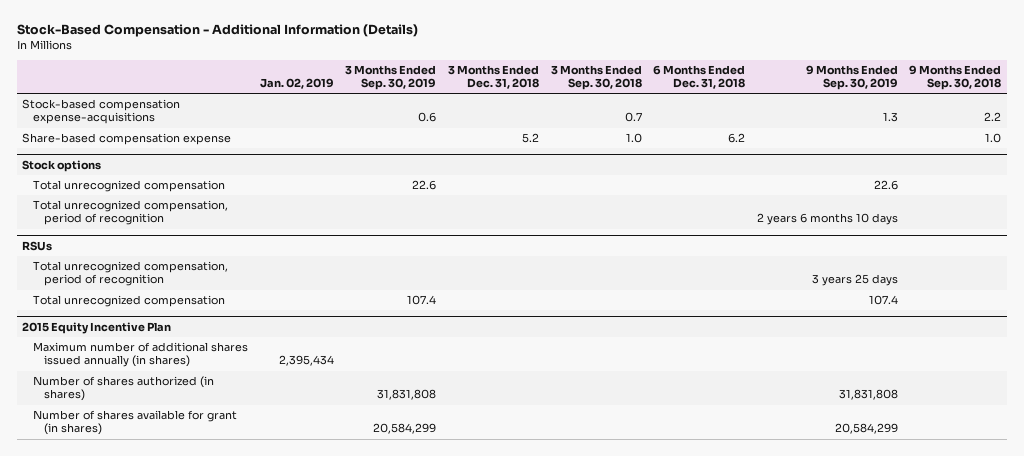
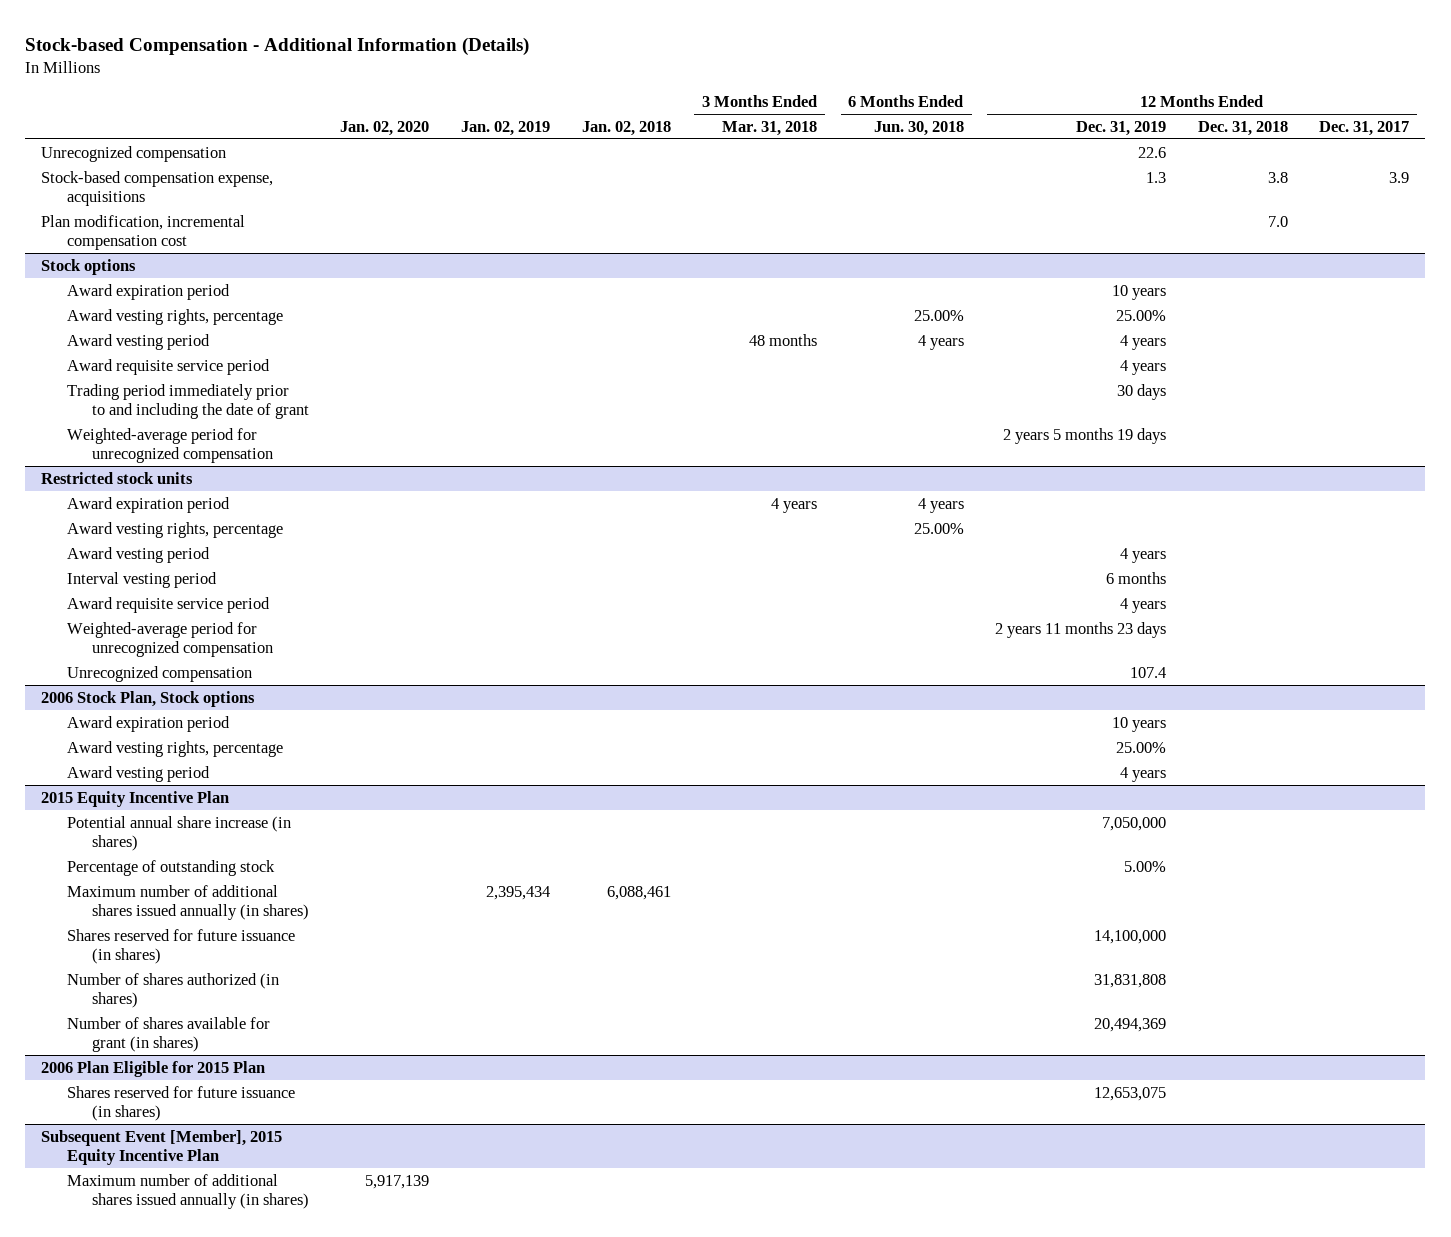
- Stock-Based Compensation - Additional Information (Details)
+ Stock-based Compensation - Additional Information (Details)
- | Jan. 02, 2019 | 3 Months Ended Sep. 30, 2019 | 3 Months Ended Dec. 31, 2018 | 3 Months Ended Sep. 30, 2018 | 6 Months Ended Dec. 31, 2018 | 9 Months Ended Sep. 30, 2019 | 9 Months Ended Sep. 30, 2018
+ | Jan. 02, 2020 | Jan. 02, 2019 | Jan. 02, 2018 | 3 Months Ended Mar. 31, 2018 | 6 Months Ended Jun. 30, 2018 | 12 Months Ended Dec. 31, 2019 | 12 Months Ended Dec. 31, 2018 | 12 Months Ended Dec. 31, 2017
- Stock-based compensation expense-acquisitions | | 0.6 | | 0.7 | | 1.3 | 2.2
- Share-based compensation expense | | | 5.2 | 1.0 | 6.2 | | 1.0
+ Unrecognized compensation | | | | | | 22.6 | |
+ Stock-based compensation expense, acquisitions | | | | | | 1.3 | 3.8 | 3.9
+ Plan modification, incremental compensation cost | | | | | | | 7.0 |
@ Stock options
- Total unrecognized compensation | | 22.6 | | | | 22.6 |
- Total unrecognized compensation, period of recognition | | | | | | 2 years 6 months 10 days |
- RSUs
- Total unrecognized compensation, period of recognition | | | | | | 3 years 25 days |
- Total unrecognized compensation | | 107.4 | | | | 107.4 |
@ Stock options
+ Award expiration period | | | | | | 10 years | |
+ Award vesting rights, percentage | | | | | 25.00% | 25.00% | |
+ Award vesting period | | | | 48 months | 4 years | 4 years | |
+ Award requisite service period | | | | | | 4 years | |
+ Trading period immediately prior to and including the date of grant | | | | | | 30 days | |
+ Weighted-average period for unrecognized compensation | | | | | | 2 years 5 months 19 days | |
+ Restricted stock units
+ Award expiration period | | | | 4 years | 4 years | | |
+ Award vesting rights, percentage | | | | | 25.00% | | |
+ Award vesting period | | | | | | 4 years | |
+ Interval vesting period | | | | | | 6 months | |
+ Award requisite service period | | | | | | 4 years | |
+ Weighted-average period for unrecognized compensation | | | | | | 2 years 11 months 23 days | |
+ Unrecognized compensation | | | | | | 107.4 | |
+ 2006 Stock Plan, Stock options
+ Award expiration period | | | | | | 10 years | |
+ Award vesting rights, percentage | | | | | | 25.00% | |
+ Award vesting period | | | | | | 4 years | |
@ 2015 Equity Incentive Plan
+ Potential annual share increase (in shares) | | | | | | 7,050,000 | |
+ Percentage of outstanding stock | | | | | | 5.00% | |
+ Shares reserved for future issuance (in shares) | | | | | | 14,100,000 | |
+ 2006 Plan Eligible for 2015 Plan
+ Shares reserved for future issuance (in shares) | | | | | | 12,653,075 | |
+ Subsequent Event [Member], 2015 Equity Incentive Plan
+ Maximum number of additional shares issued annually (in shares) | 5,917,139 | | | | | | |

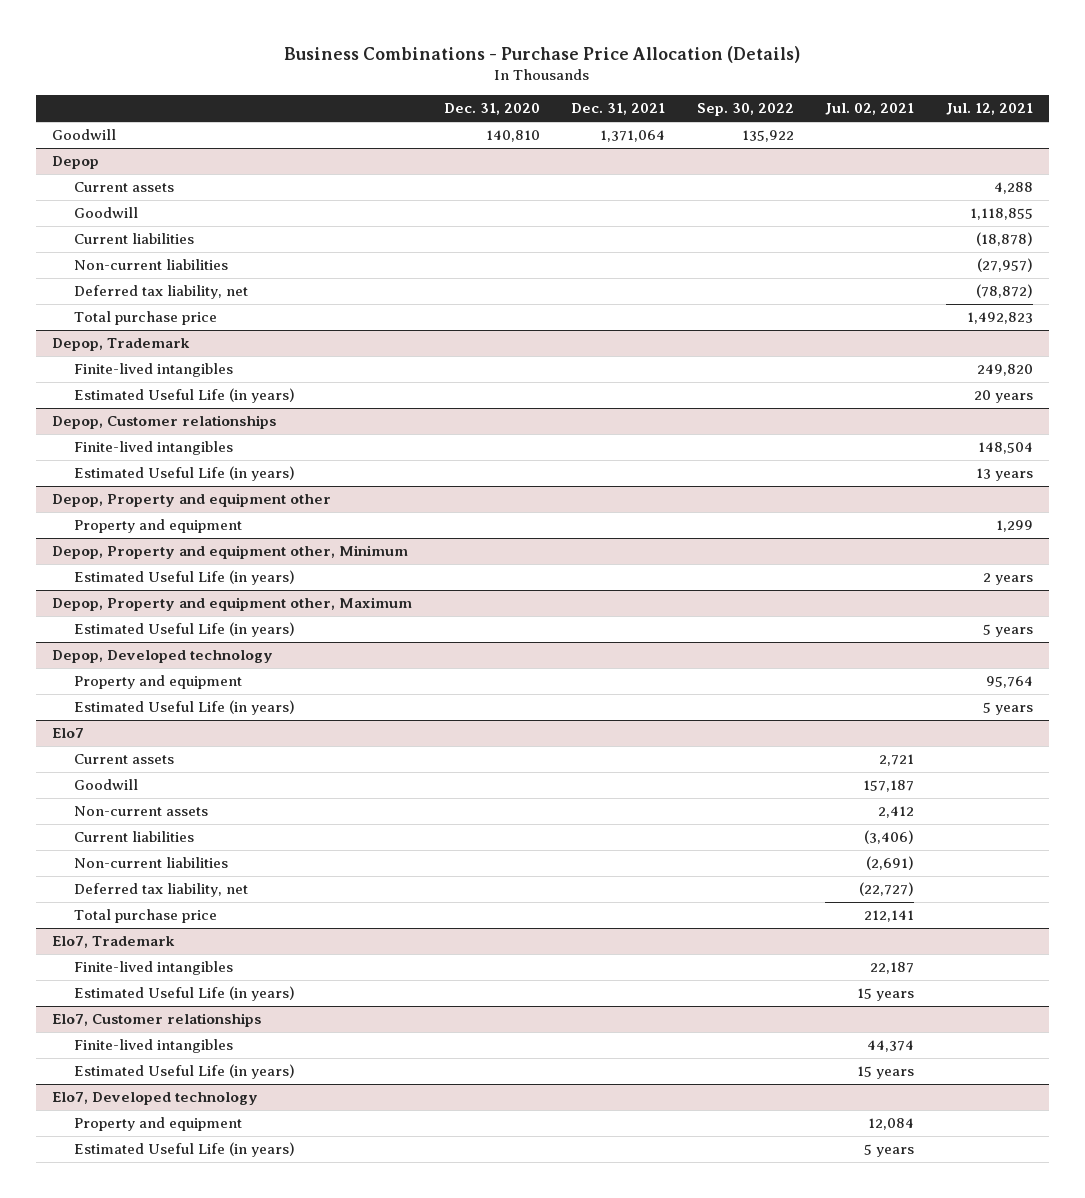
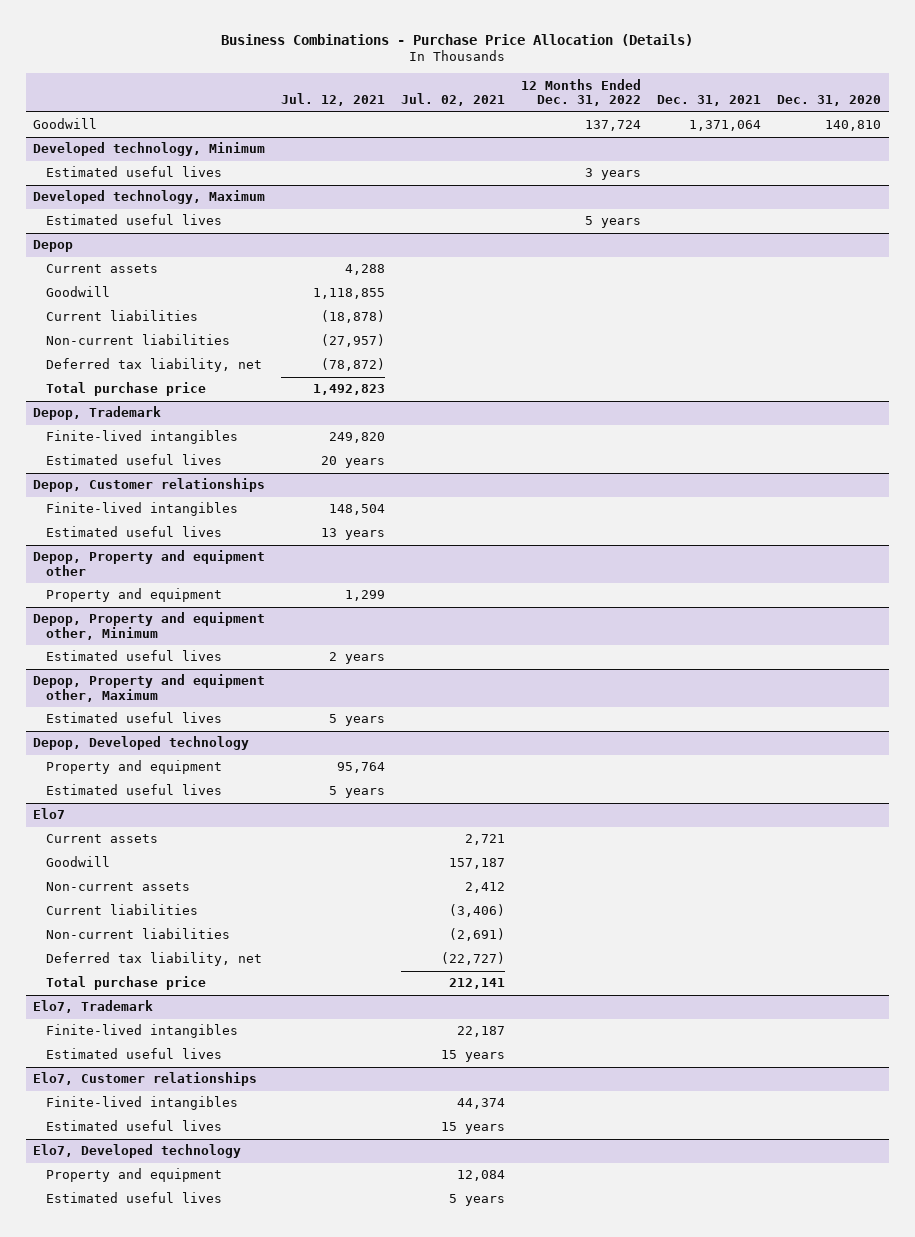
- | Dec. 31, 2020 | Dec. 31, 2021 | Sep. 30, 2022 | Jul. 02, 2021 | Jul. 12, 2021
+ | Jul. 12, 2021 | Jul. 02, 2021 | 12 Months Ended Dec. 31, 2022 | Dec. 31, 2021 | Dec. 31, 2020
+ Developed technology, Minimum
+ Estimated useful lives | | | 3 years | |
+ Developed technology, Maximum
+ Estimated useful lives | | | 5 years | |
@ Depop, Trademark
- Estimated Useful Life (in years) | | | | | 20 years
+ Estimated useful lives | 20 years | | | |
@ Depop, Customer relationships
- Estimated Useful Life (in years) | | | | | 13 years
+ Estimated useful lives | 13 years | | | |
@ Depop, Property and equipment other, Minimum
- Estimated Useful Life (in years) | | | | | 2 years
+ Estimated useful lives | 2 years | | | |
@ Depop, Property and equipment other, Maximum
- Estimated Useful Life (in years) | | | | | 5 years
+ Estimated useful lives | 5 years | | | |
@ Depop, Developed technology
- Estimated Useful Life (in years) | | | | | 5 years
+ Estimated useful lives | 5 years | | | |
@ Elo7, Trademark
- Estimated Useful Life (in years) | | | | 15 years |
+ Estimated useful lives | | 15 years | | |
@ Elo7, Customer relationships
- Estimated Useful Life (in years) | | | | 15 years |
+ Estimated useful lives | | 15 years | | |
@ Elo7, Developed technology
- Estimated Useful Life (in years) | | | | 5 years |
+ Estimated useful lives | | 5 years | | |

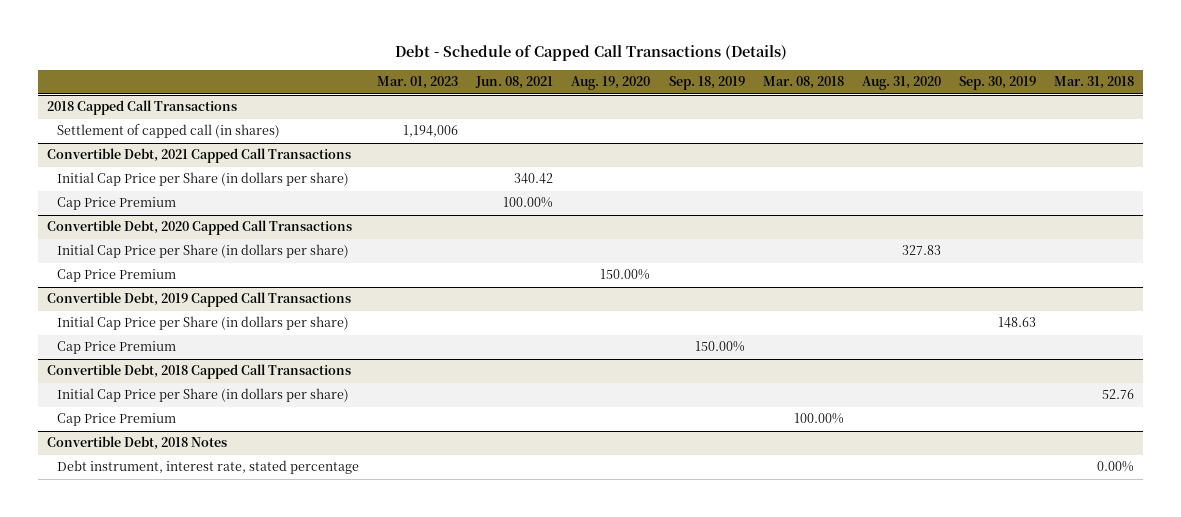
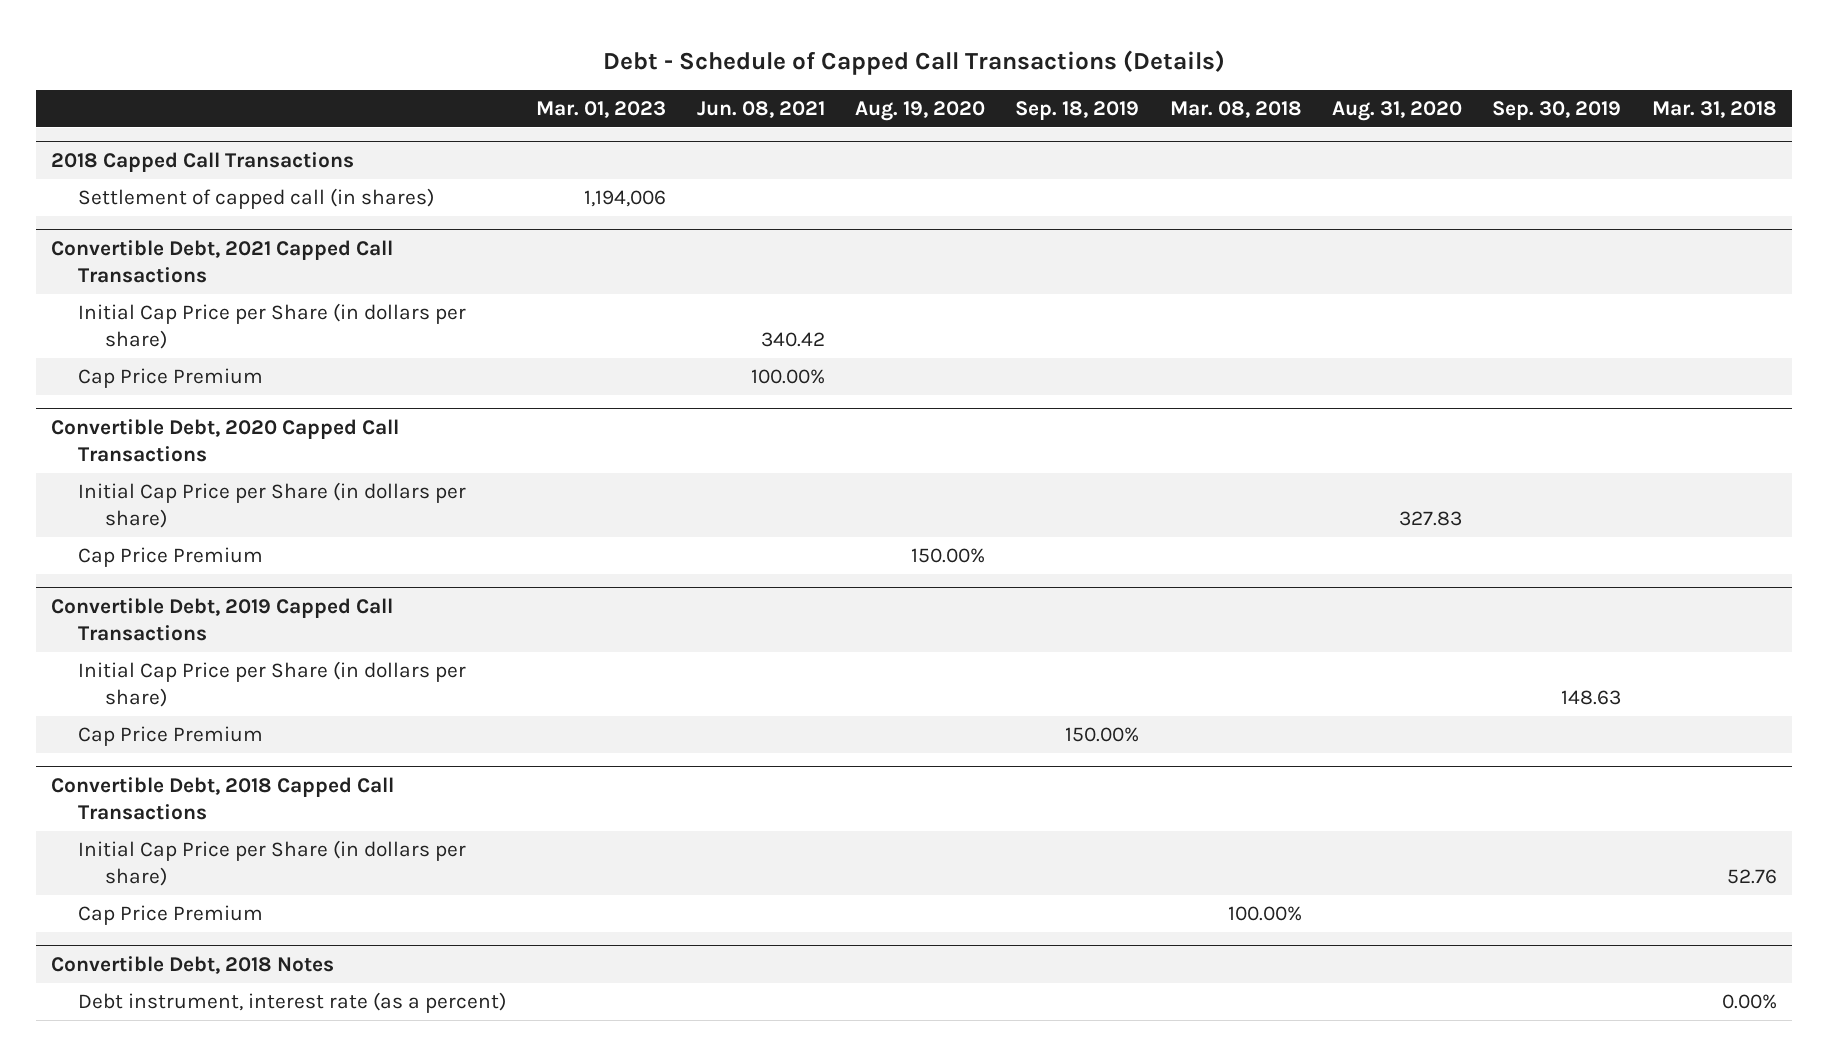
@ Convertible Debt, 2018 Notes
- Debt instrument, interest rate, stated percentage | | | | | | | | 0.00%
+ Debt instrument, interest rate (as a percent) | | | | | | | | 0.00%

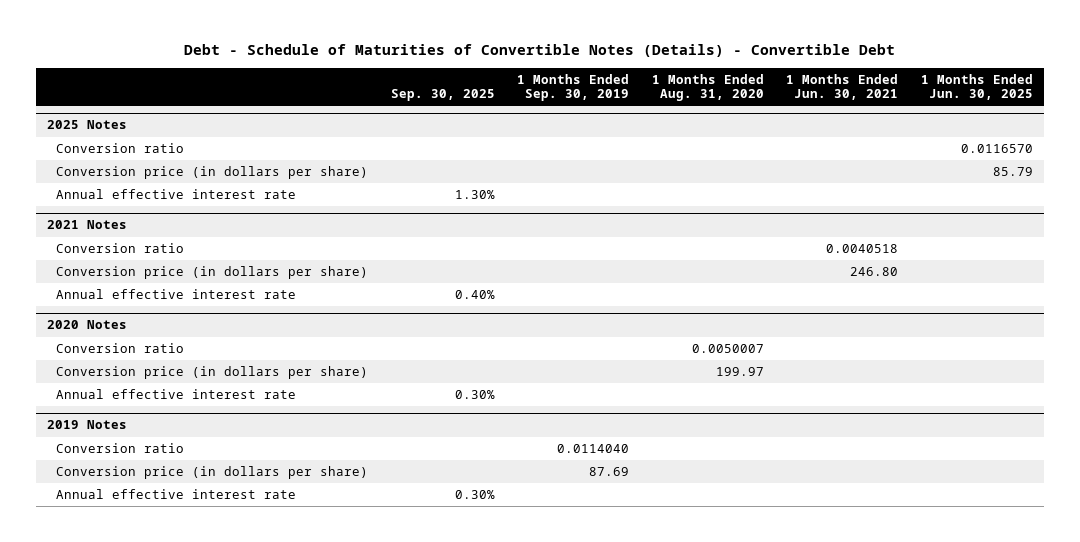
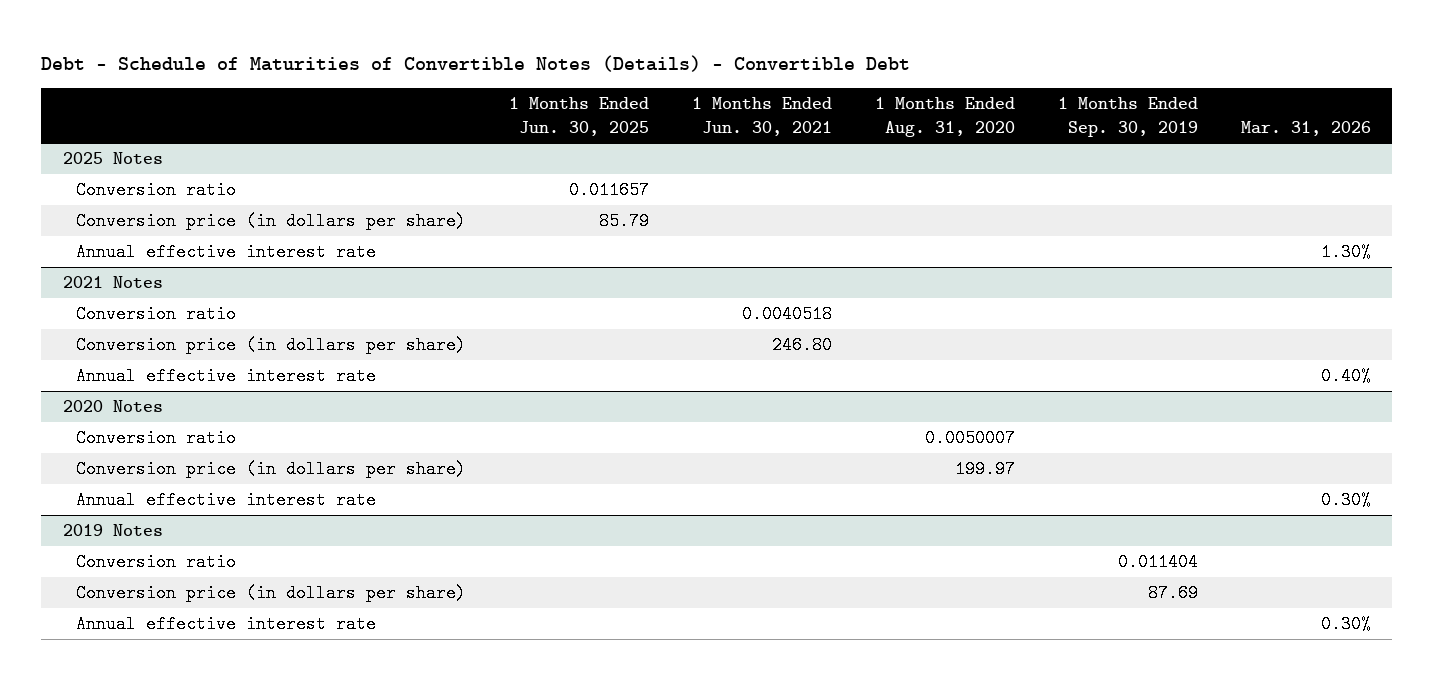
- | Sep. 30, 2025 | 1 Months Ended Sep. 30, 2019 | 1 Months Ended Aug. 31, 2020 | 1 Months Ended Jun. 30, 2021 | 1 Months Ended Jun. 30, 2025
+ | 1 Months Ended Jun. 30, 2025 | 1 Months Ended Jun. 30, 2021 | 1 Months Ended Aug. 31, 2020 | 1 Months Ended Sep. 30, 2019 | Mar. 31, 2026
@ 2025 Notes
- Conversion ratio | | | | | 0.0116570
+ Conversion ratio | 0.011657 | | | |
@ 2019 Notes
- Conversion ratio | | 0.0114040 | | |
+ Conversion ratio | | | | 0.011404 |

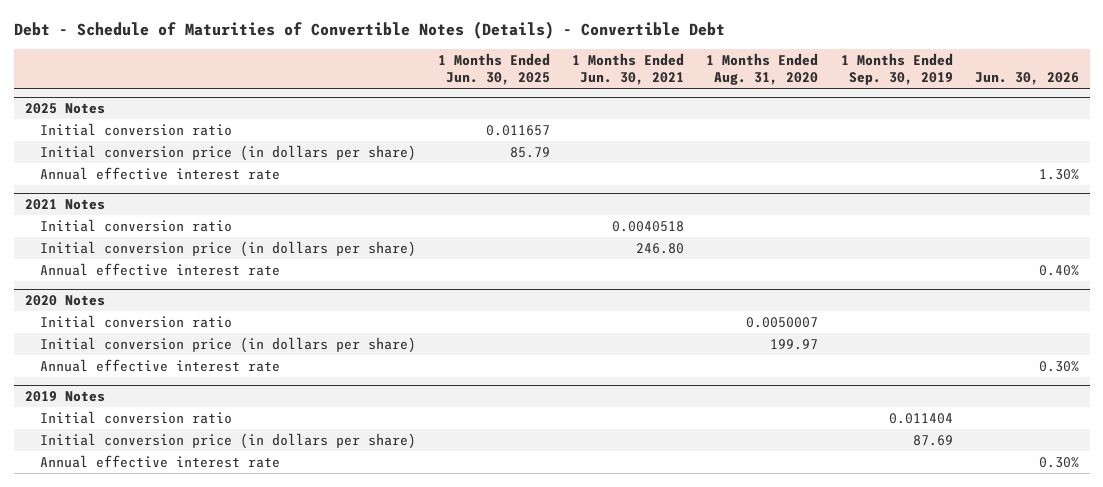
- | 1 Months Ended Jun. 30, 2025 | 1 Months Ended Jun. 30, 2021 | 1 Months Ended Aug. 31, 2020 | 1 Months Ended Sep. 30, 2019 | Mar. 31, 2026
+ | 1 Months Ended Jun. 30, 2025 | 1 Months Ended Jun. 30, 2021 | 1 Months Ended Aug. 31, 2020 | 1 Months Ended Sep. 30, 2019 | Jun. 30, 2026
@ 2025 Notes
- Conversion ratio | 0.011657 | | | |
- Conversion price (in dollars per share) | 85.79 | | | |
+ Initial conversion ratio | 0.011657 | | | |
+ Initial conversion price (in dollars per share) | 85.79 | | | |
@ 2021 Notes
- Conversion ratio | | 0.0040518 | | |
- Conversion price (in dollars per share) | | 246.80 | | |
+ Initial conversion ratio | | 0.0040518 | | |
+ Initial conversion price (in dollars per share) | | 246.80 | | |
@ 2020 Notes
- Conversion ratio | | | 0.0050007 | |
- Conversion price (in dollars per share) | | | 199.97 | |
+ Initial conversion ratio | | | 0.0050007 | |
+ Initial conversion price (in dollars per share) | | | 199.97 | |
@ 2019 Notes
- Conversion ratio | | | | 0.011404 |
- Conversion price (in dollars per share) | | | | 87.69 |
+ Initial conversion ratio | | | | 0.011404 |
+ Initial conversion price (in dollars per share) | | | | 87.69 |

